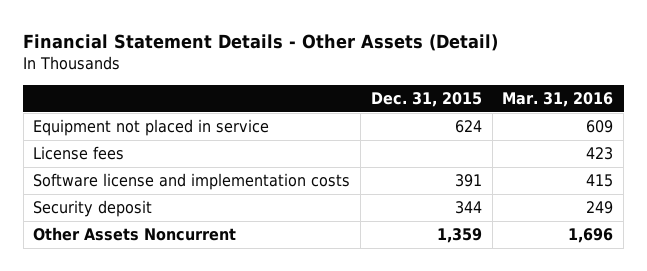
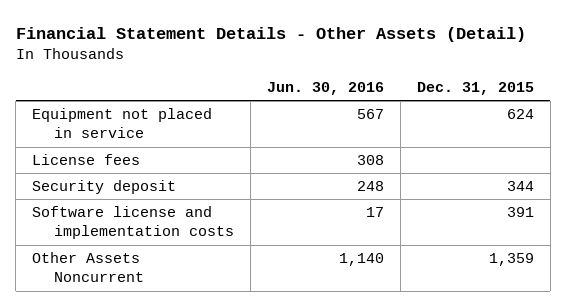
- | Dec. 31, 2015 | Mar. 31, 2016
+ | Jun. 30, 2016 | Dec. 31, 2015
moved down: Software license and implementation costs | 17 | 391

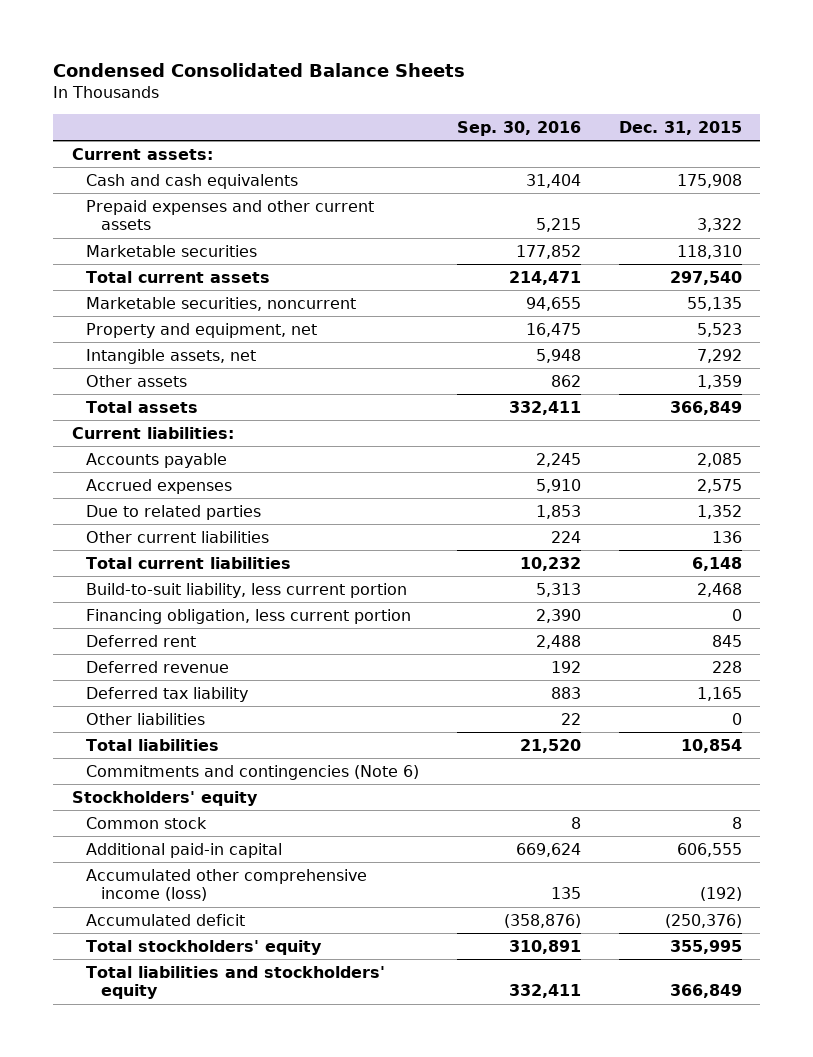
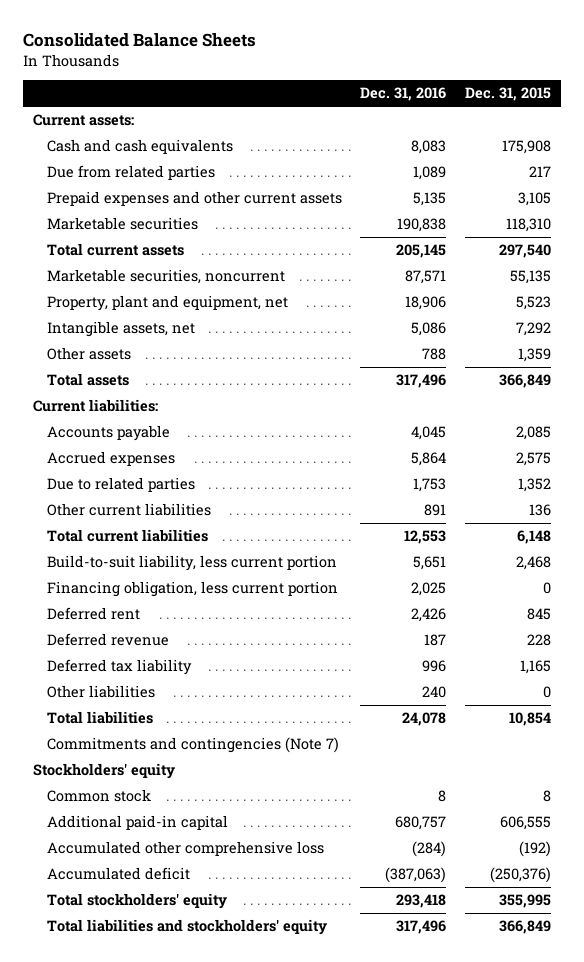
- Condensed Consolidated Balance Sheets
+ Consolidated Balance Sheets
- | Sep. 30, 2016 | Dec. 31, 2015
+ | Dec. 31, 2016 | Dec. 31, 2015
- Prepaid expenses and other current assets | 5,215 | 3,322
+ Due from related parties | 1,089 | 217
+ Prepaid expenses and other current assets | 5,135 | 3,105
- Property and equipment, net | 16,475 | 5,523
+ Property, plant and equipment, net | 18,906 | 5,523
- Commitments and contingencies (Note 6)
+ Commitments and contingencies (Note 7)
- Accumulated other comprehensive income (loss) | 135 | (192)
+ Accumulated other comprehensive loss | (284) | (192)

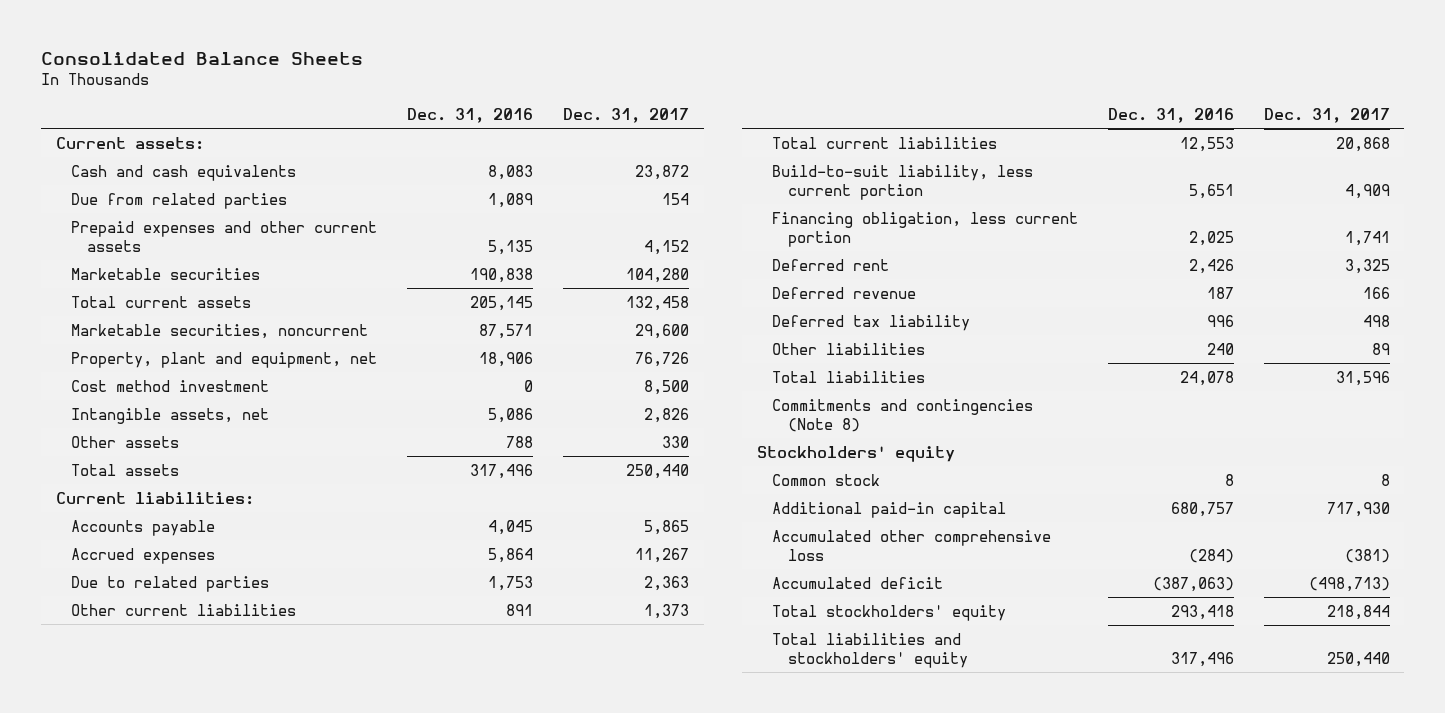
- | Dec. 31, 2016 | Dec. 31, 2015
+ | Dec. 31, 2016 | Dec. 31, 2017
+ Cost method investment | 0 | 8,500
- Commitments and contingencies (Note 7)
+ Commitments and contingencies (Note 8)

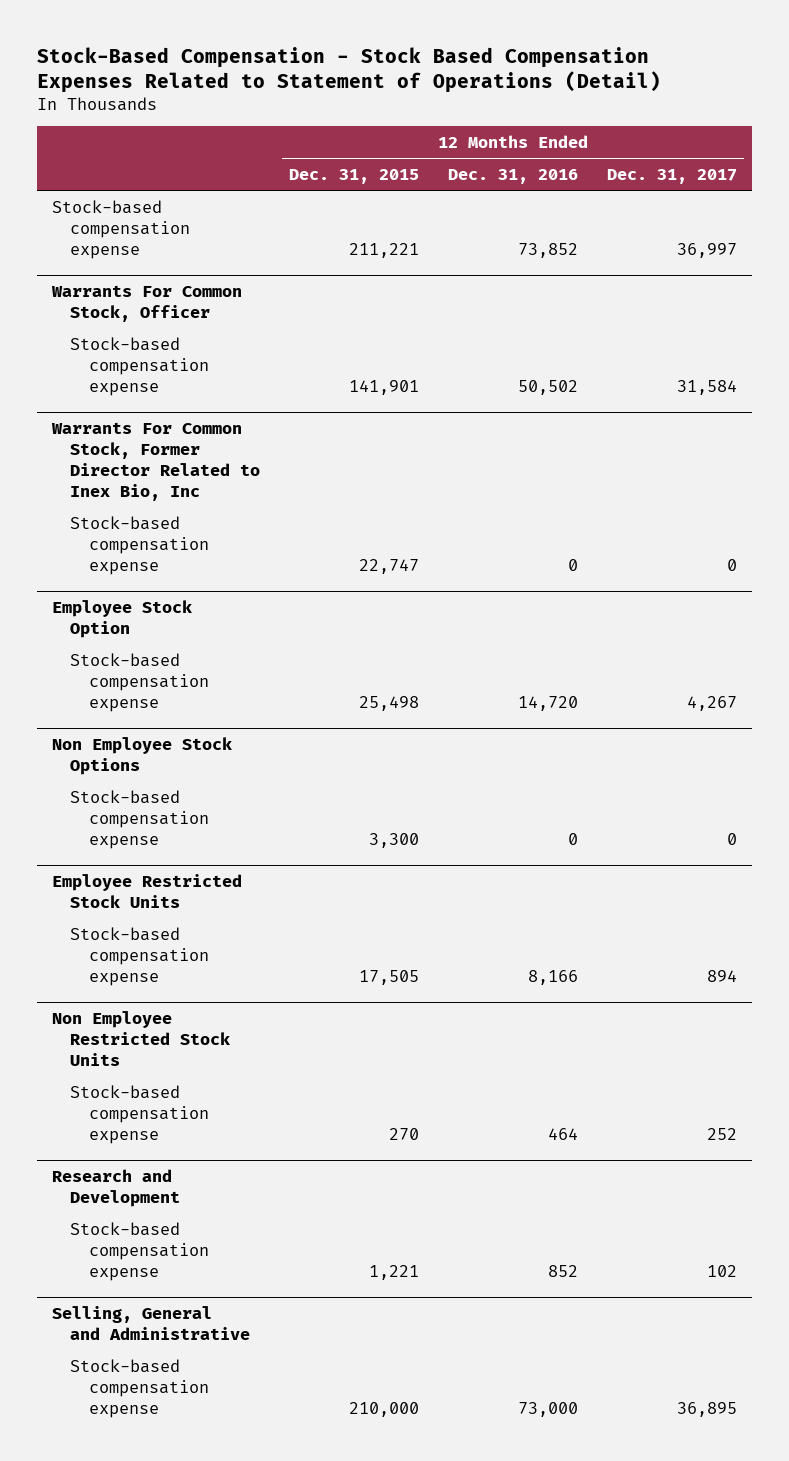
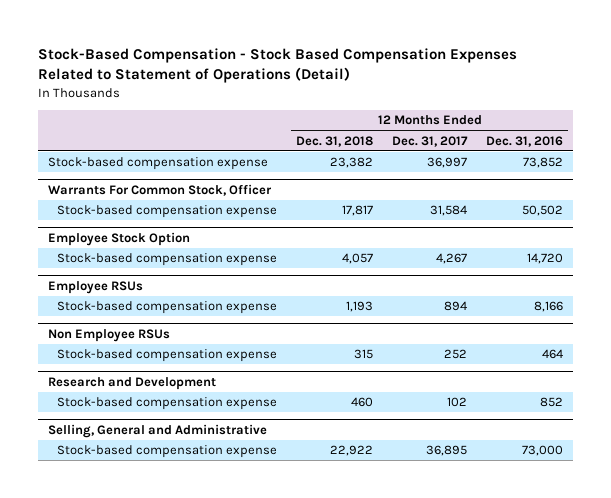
- | 12 Months Ended Dec. 31, 2015 | 12 Months Ended Dec. 31, 2016 | 12 Months Ended Dec. 31, 2017
+ | 12 Months Ended Dec. 31, 2018 | 12 Months Ended Dec. 31, 2017 | 12 Months Ended Dec. 31, 2016
- Warrants For Common Stock, Former Director Related to Inex Bio, Inc
- Stock-based compensation expense | 22,747 | 0 | 0
- Non Employee Stock Options
- Stock-based compensation expense | 3,300 | 0 | 0
- Employee Restricted Stock Units
+ Employee RSUs
- Non Employee Restricted Stock Units
+ Non Employee RSUs

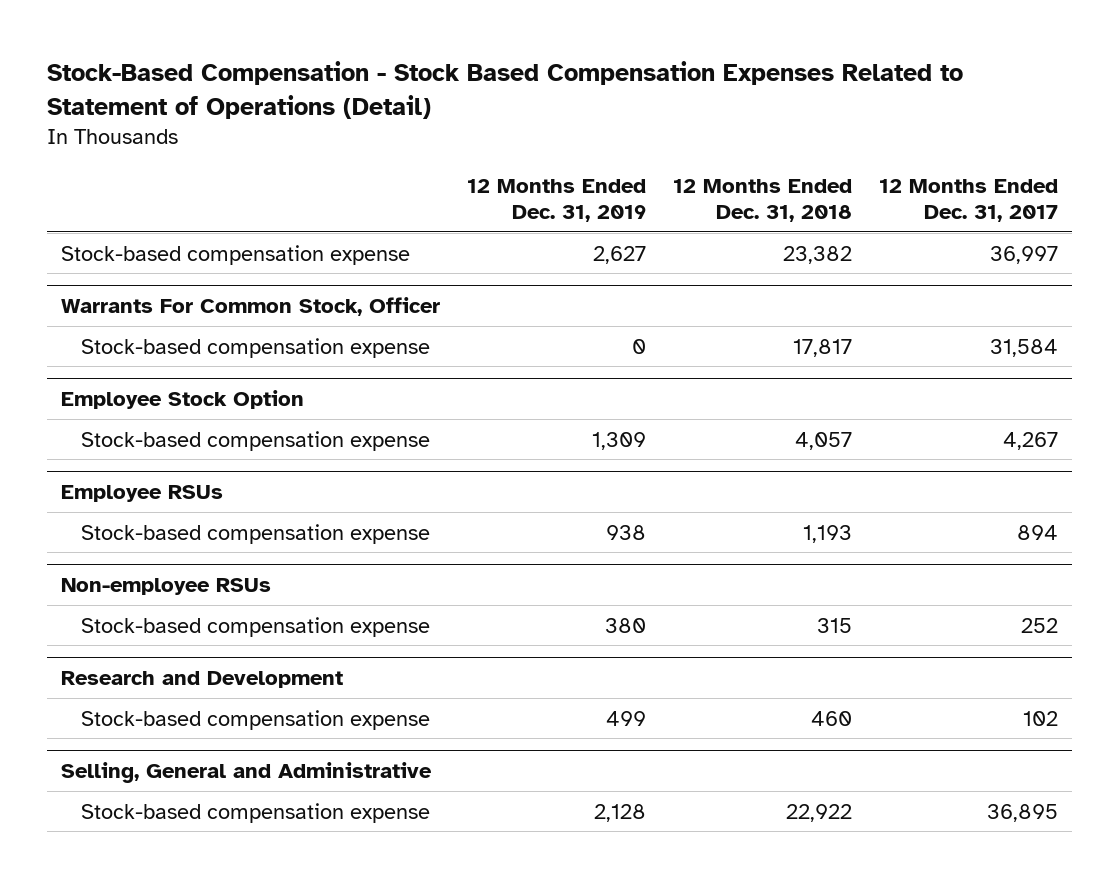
- | 12 Months Ended Dec. 31, 2018 | 12 Months Ended Dec. 31, 2017 | 12 Months Ended Dec. 31, 2016
+ | 12 Months Ended Dec. 31, 2019 | 12 Months Ended Dec. 31, 2018 | 12 Months Ended Dec. 31, 2017
- Non Employee RSUs
+ Non-employee RSUs

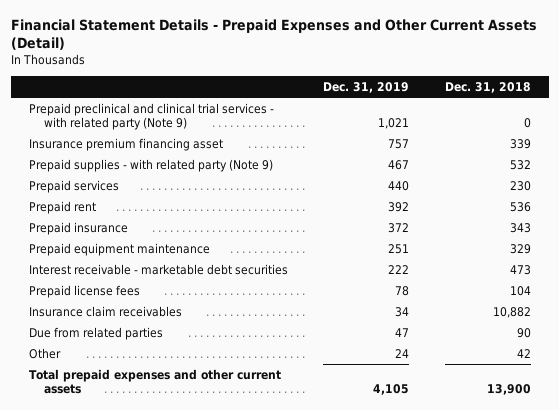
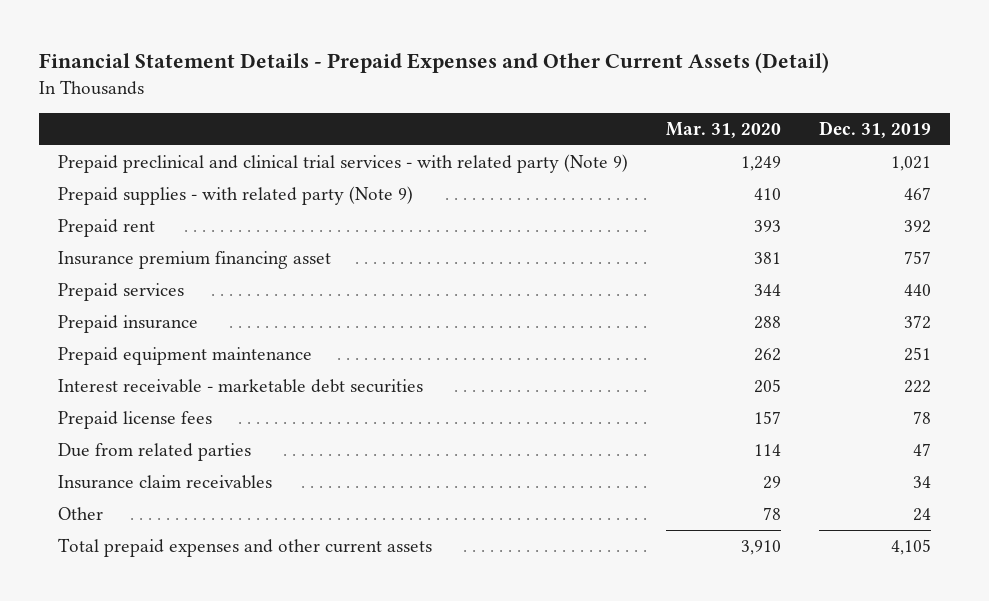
- | Dec. 31, 2019 | Dec. 31, 2018
+ | Mar. 31, 2020 | Dec. 31, 2019
moved down: Insurance premium financing asset | 381 | 757
moved down: Prepaid services | 344 | 440
moved down: Insurance claim receivables | 29 | 34

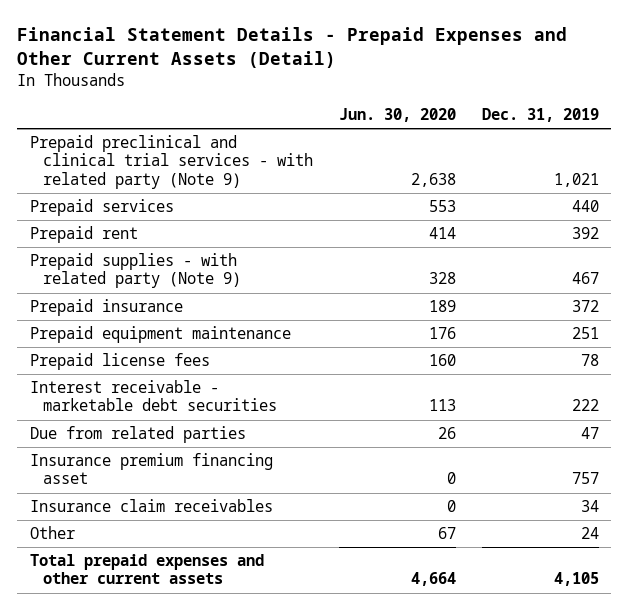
- | Mar. 31, 2020 | Dec. 31, 2019
+ | Jun. 30, 2020 | Dec. 31, 2019
moved down: Prepaid rent | 414 | 392
moved down: Prepaid supplies - with related party (Note 9) | 328 | 467
moved down: Interest receivable - marketable debt securities | 113 | 222
moved down: Insurance premium financing asset | 0 | 757

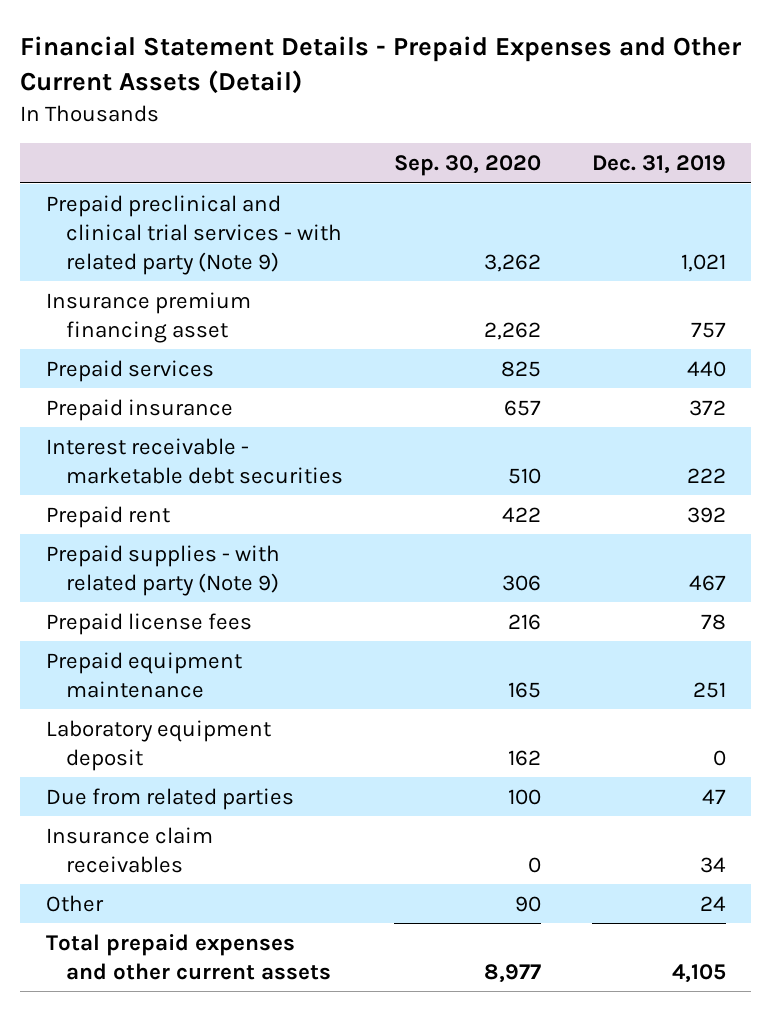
- | Jun. 30, 2020 | Dec. 31, 2019
+ | Sep. 30, 2020 | Dec. 31, 2019
moved up: Insurance premium financing asset | 2,262 | 757
moved up: Prepaid insurance | 657 | 372
moved up: Interest receivable - marketable debt securities | 510 | 222
moved down: Prepaid equipment maintenance | 165 | 251
+ Laboratory equipment deposit | 162 | 0

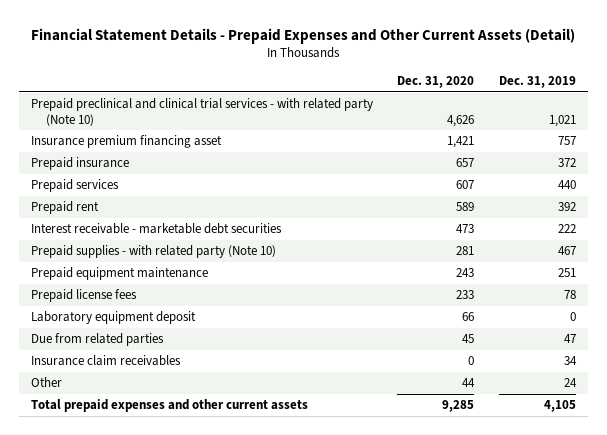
- | Sep. 30, 2020 | Dec. 31, 2019
+ | Dec. 31, 2020 | Dec. 31, 2019
- Prepaid preclinical and clinical trial services - with related party (Note 9) | 3,262 | 1,021
+ Prepaid preclinical and clinical trial services - with related party (Note 10) | 4,626 | 1,021
moved down: Prepaid services | 607 | 440
- Prepaid supplies - with related party (Note 9) | 306 | 467
moved down: Interest receivable - marketable debt securities | 473 | 222
+ Prepaid supplies - with related party (Note 10) | 281 | 467
moved down: Prepaid license fees | 233 | 78

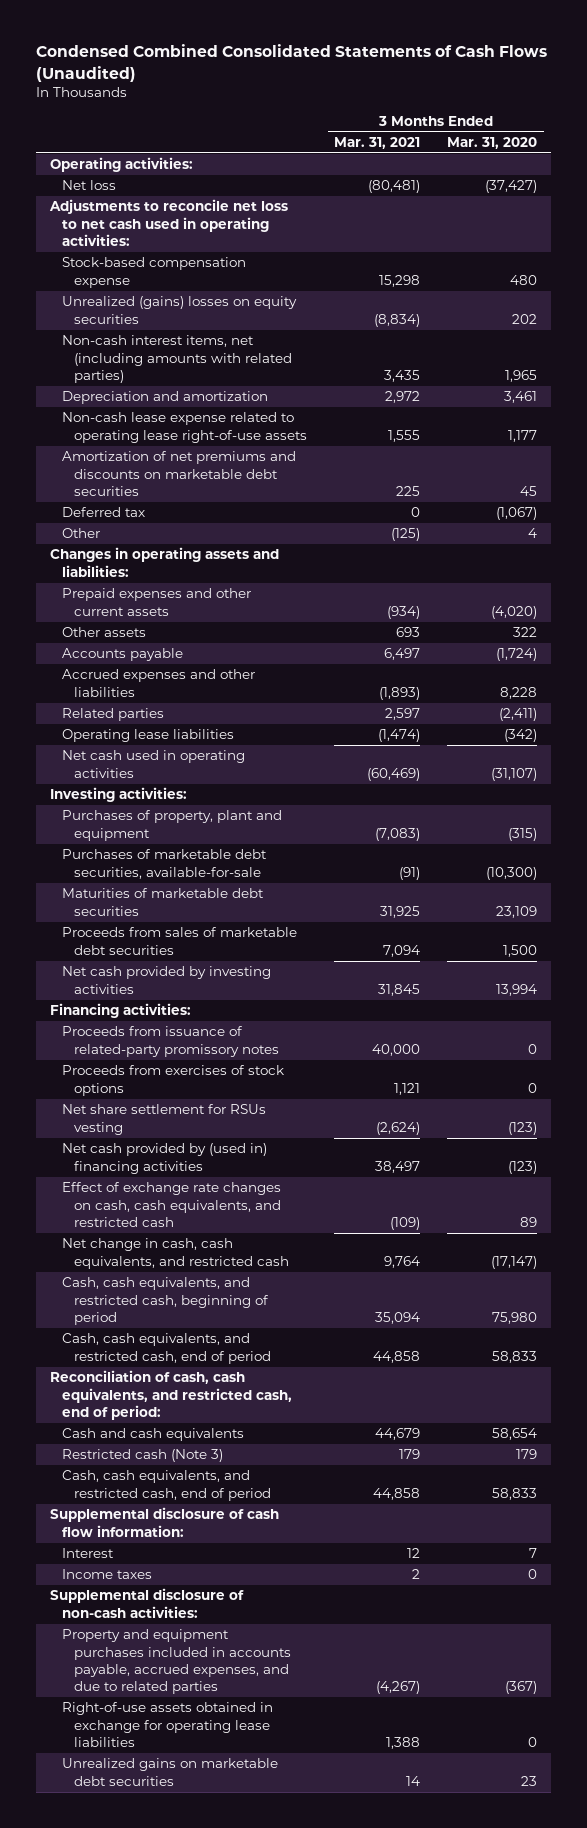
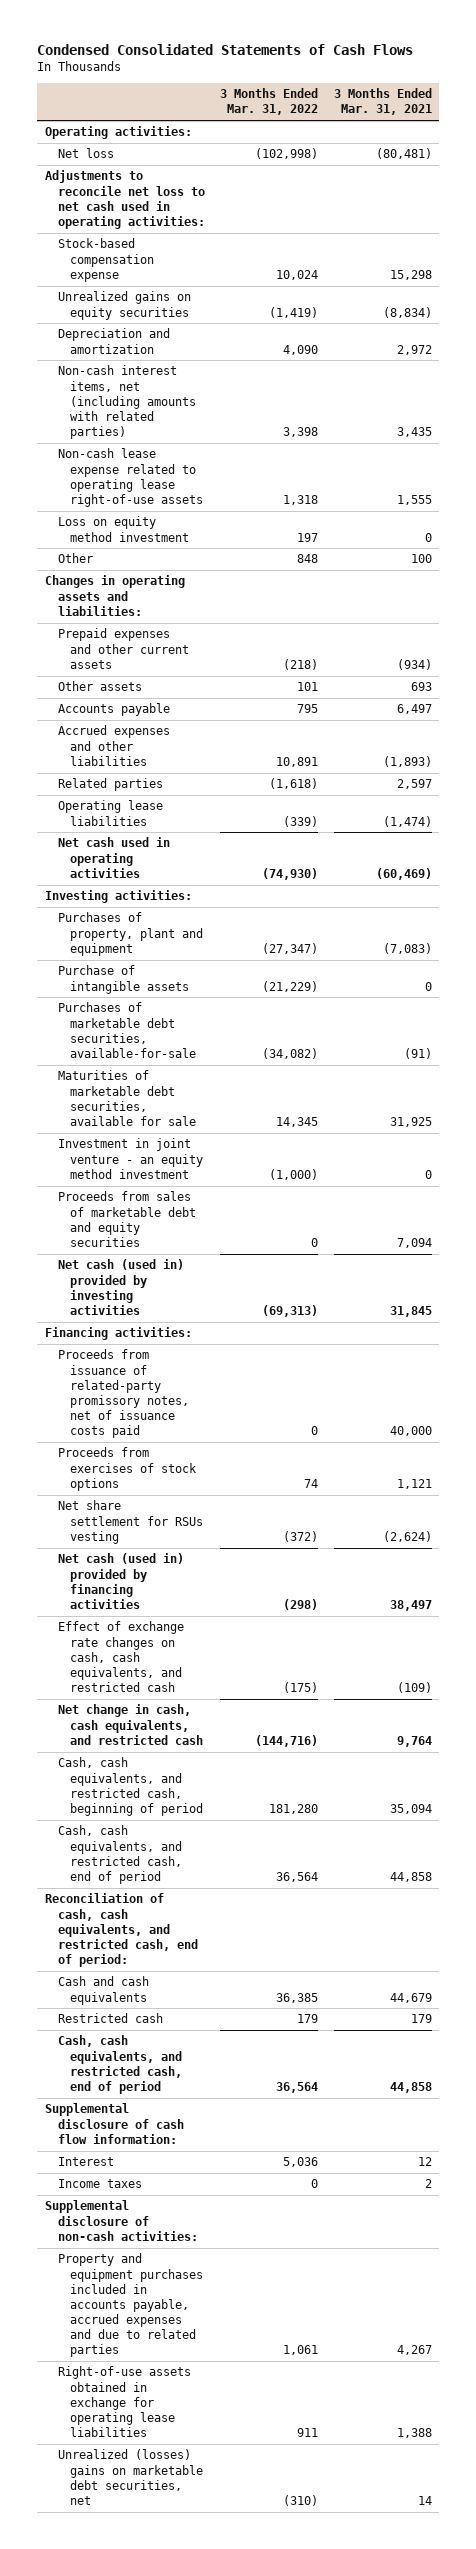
- Condensed Combined Consolidated Statements of Cash Flows (Unaudited)
+ Condensed Consolidated Statements of Cash Flows
- | 3 Months Ended Mar. 31, 2021 | 3 Months Ended Mar. 31, 2020
+ | 3 Months Ended Mar. 31, 2022 | 3 Months Ended Mar. 31, 2021
- Unrealized (gains) losses on equity securities | (8,834) | 202
+ Unrealized gains on equity securities | (1,419) | (8,834)
moved down: Non-cash interest items, net (including amounts with related parties) | 3,398 | 3,435
- Amortization of net premiums and discounts on marketable debt securities | 225 | 45
- Deferred tax | 0 | (1,067)
- Other | (125) | 4
+ Loss on equity method investment | 197 | 0
+ Other | 848 | 100
+ Purchase of intangible assets | (21,229) | 0
- Maturities of marketable debt securities | 31,925 | 23,109
- Proceeds from sales of marketable debt securities | 7,094 | 1,500
- Net cash provided by investing activities | 31,845 | 13,994
+ Maturities of marketable debt securities, available for sale | 14,345 | 31,925
+ Investment in joint venture - an equity method investment | (1,000) | 0
+ Proceeds from sales of marketable debt and equity securities | 0 | 7,094
+ Net cash (used in) provided by investing activities | (69,313) | 31,845
- Proceeds from issuance of related-party promissory notes | 40,000 | 0
+ Proceeds from issuance of related-party promissory notes, net of issuance costs paid | 0 | 40,000
- Net cash provided by (used in) financing activities | 38,497 | (123)
+ Net cash (used in) provided by financing activities | (298) | 38,497
- Restricted cash (Note 3) | 179 | 179
+ Restricted cash | 179 | 179
- Property and equipment purchases included in accounts payable, accrued expenses, and due to related parties | (4,267) | (367)
+ Property and equipment purchases included in accounts payable, accrued expenses and due to related parties | 1,061 | 4,267
- Unrealized gains on marketable debt securities | 14 | 23
+ Unrealized (losses) gains on marketable debt securities, net | (310) | 14

